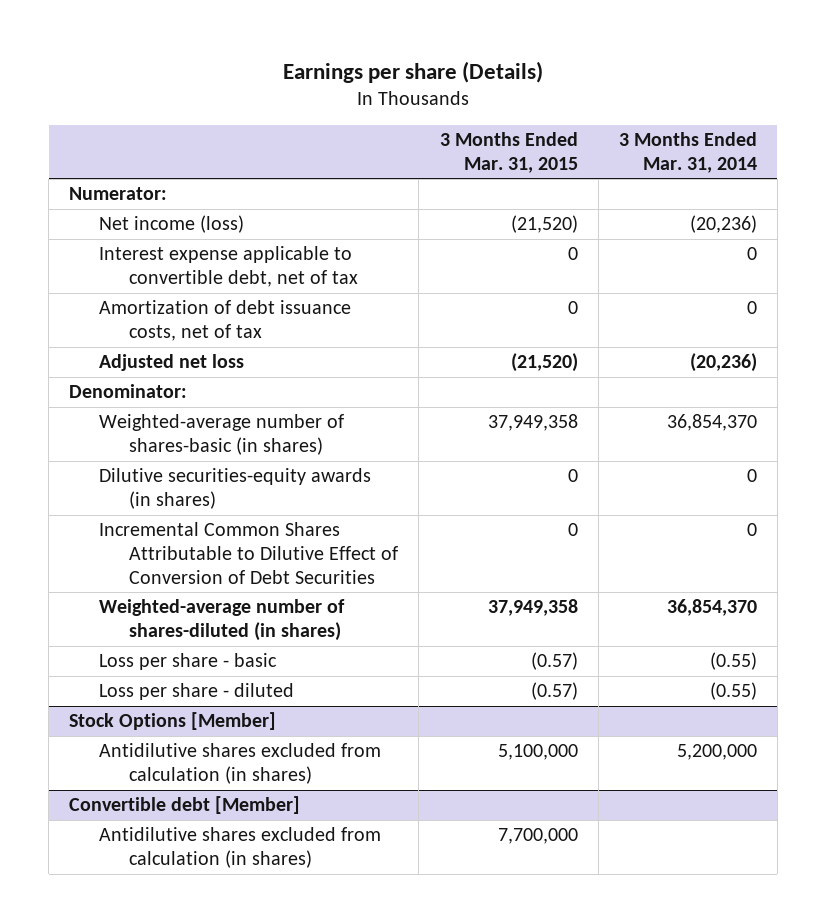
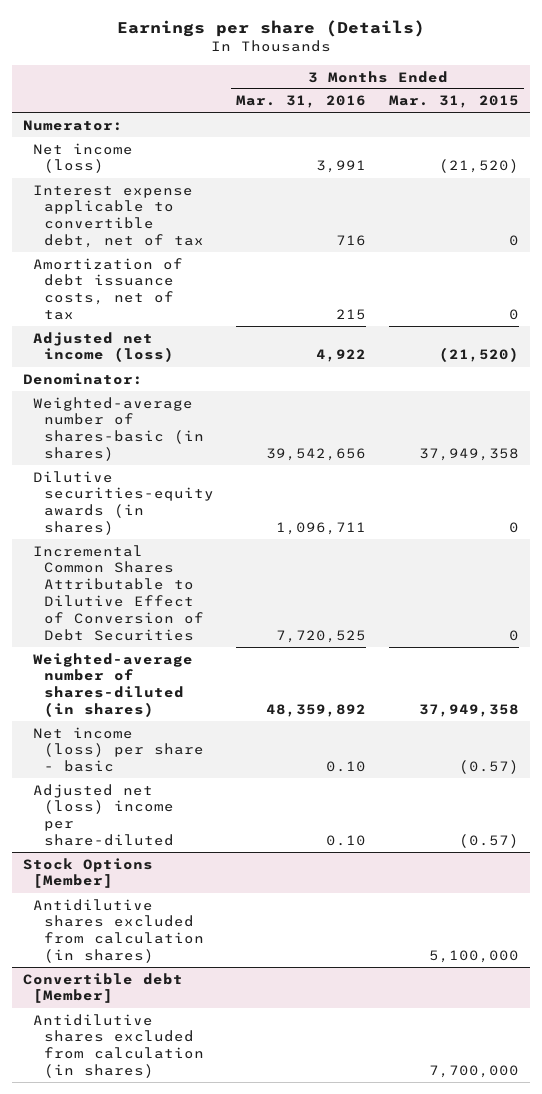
- | 3 Months Ended Mar. 31, 2015 | 3 Months Ended Mar. 31, 2014
+ | 3 Months Ended Mar. 31, 2016 | 3 Months Ended Mar. 31, 2015
- Adjusted net loss | (21,520) | (20,236)
+ Adjusted net income (loss) | 4,922 | (21,520)
- Loss per share - basic | (0.57) | (0.55)
- Loss per share - diluted | (0.57) | (0.55)
+ Net income (loss) per share - basic | 0.10 | (0.57)
+ Adjusted net (loss) income per share-diluted | 0.10 | (0.57)

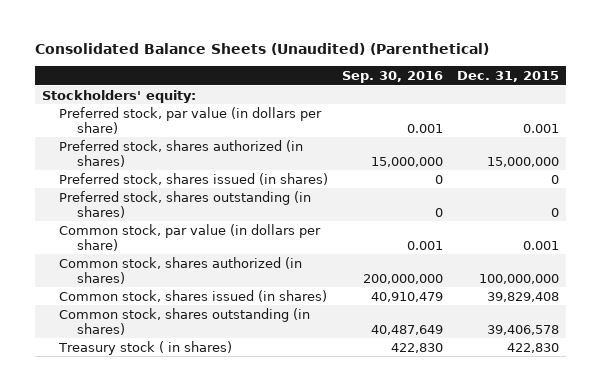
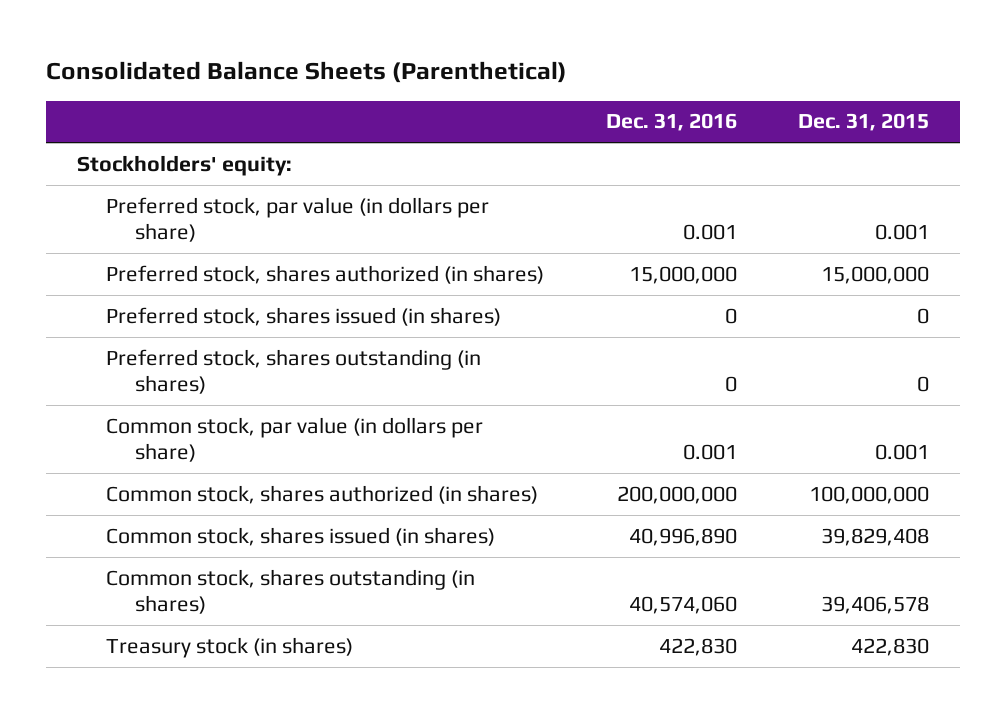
- Consolidated Balance Sheets (Unaudited) (Parenthetical)
+ Consolidated Balance Sheets (Parenthetical)
- | Sep. 30, 2016 | Dec. 31, 2015
+ | Dec. 31, 2016 | Dec. 31, 2015
- Treasury stock ( in shares) | 422,830 | 422,830
+ Treasury stock (in shares) | 422,830 | 422,830

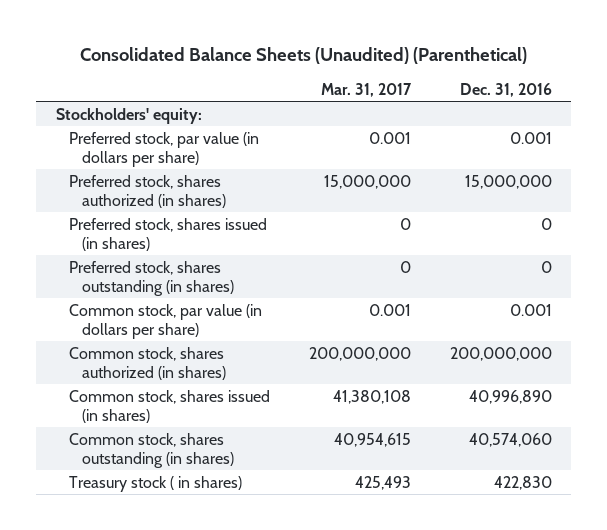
- Consolidated Balance Sheets (Parenthetical)
+ Consolidated Balance Sheets (Unaudited) (Parenthetical)
- | Dec. 31, 2016 | Dec. 31, 2015
+ | Mar. 31, 2017 | Dec. 31, 2016
- Treasury stock (in shares) | 422,830 | 422,830
+ Treasury stock ( in shares) | 425,493 | 422,830

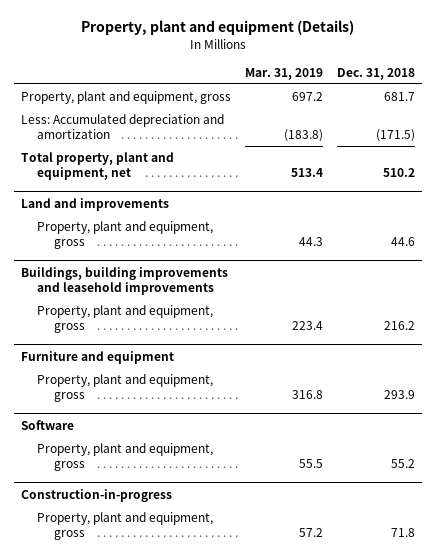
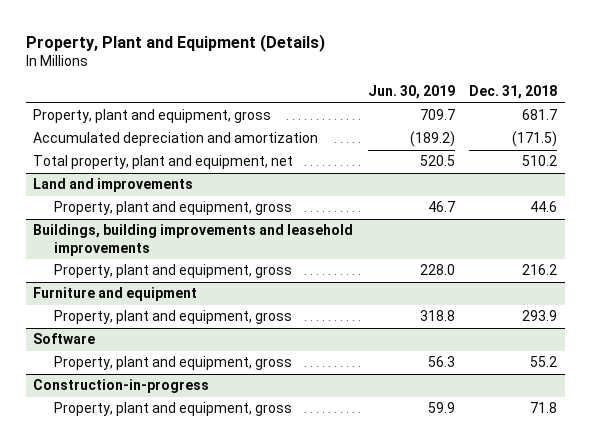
- Property, plant and equipment (Details)
+ Property, Plant and Equipment (Details)
- | Mar. 31, 2019 | Dec. 31, 2018
+ | Jun. 30, 2019 | Dec. 31, 2018
- Less: Accumulated depreciation and amortization | (183.8) | (171.5)
+ Accumulated depreciation and amortization | (189.2) | (171.5)

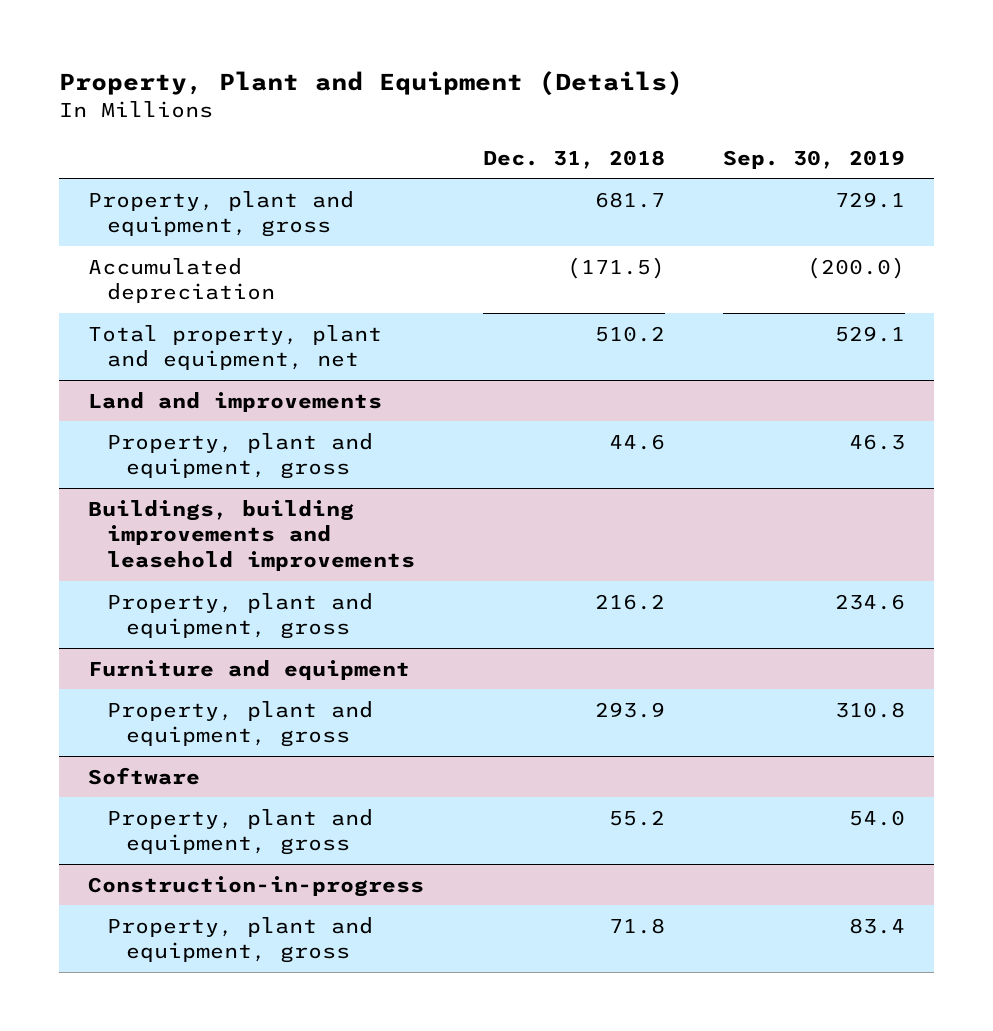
- | Jun. 30, 2019 | Dec. 31, 2018
+ | Dec. 31, 2018 | Sep. 30, 2019
- Accumulated depreciation and amortization | (189.2) | (171.5)
+ Accumulated depreciation | (171.5) | (200.0)

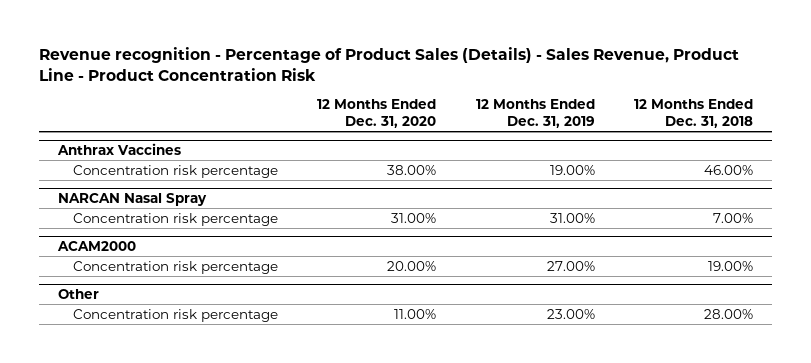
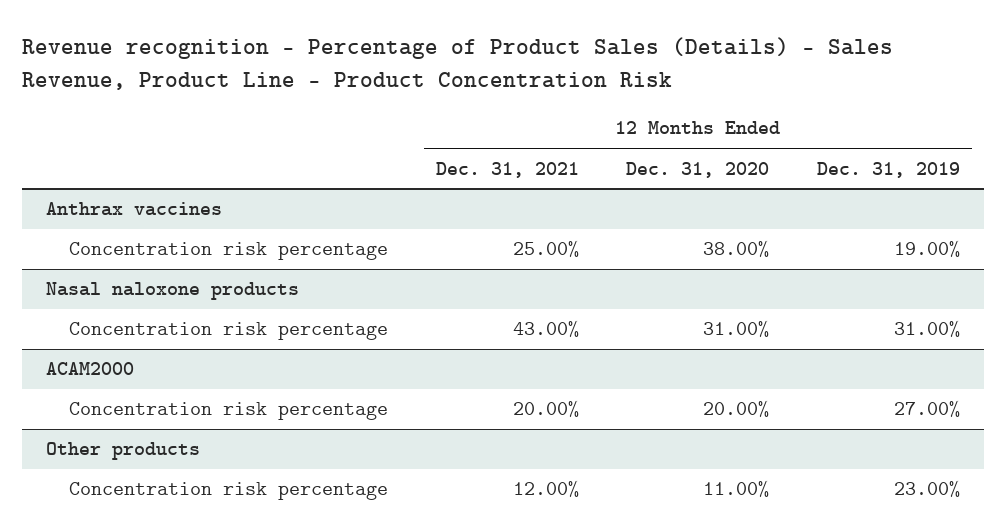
- | 12 Months Ended Dec. 31, 2020 | 12 Months Ended Dec. 31, 2019 | 12 Months Ended Dec. 31, 2018
+ | 12 Months Ended Dec. 31, 2021 | 12 Months Ended Dec. 31, 2020 | 12 Months Ended Dec. 31, 2019
- Anthrax Vaccines
+ Anthrax vaccines
- NARCAN Nasal Spray
+ Nasal naloxone products
- Other
+ Other products

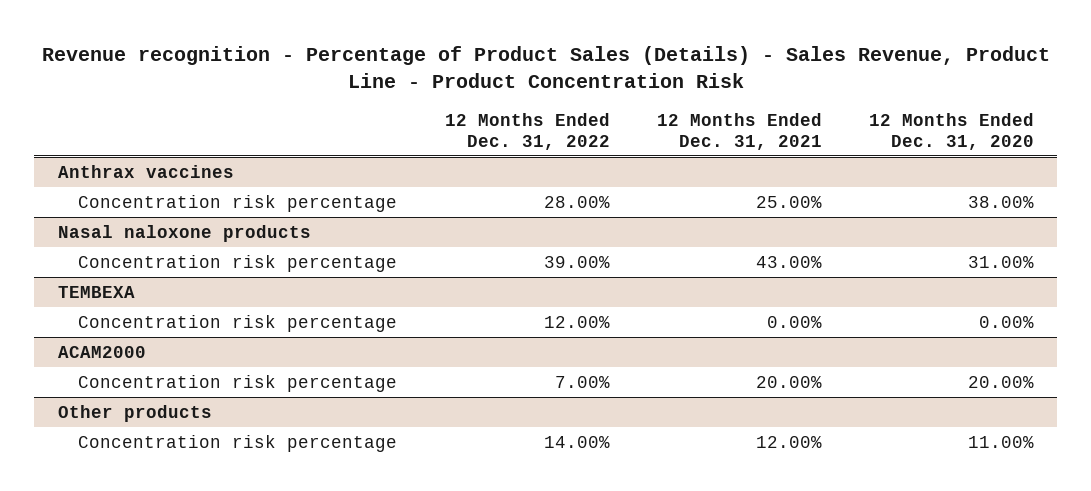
- | 12 Months Ended Dec. 31, 2021 | 12 Months Ended Dec. 31, 2020 | 12 Months Ended Dec. 31, 2019
+ | 12 Months Ended Dec. 31, 2022 | 12 Months Ended Dec. 31, 2021 | 12 Months Ended Dec. 31, 2020
+ TEMBEXA
+ Concentration risk percentage | 12.00% | 0.00% | 0.00%

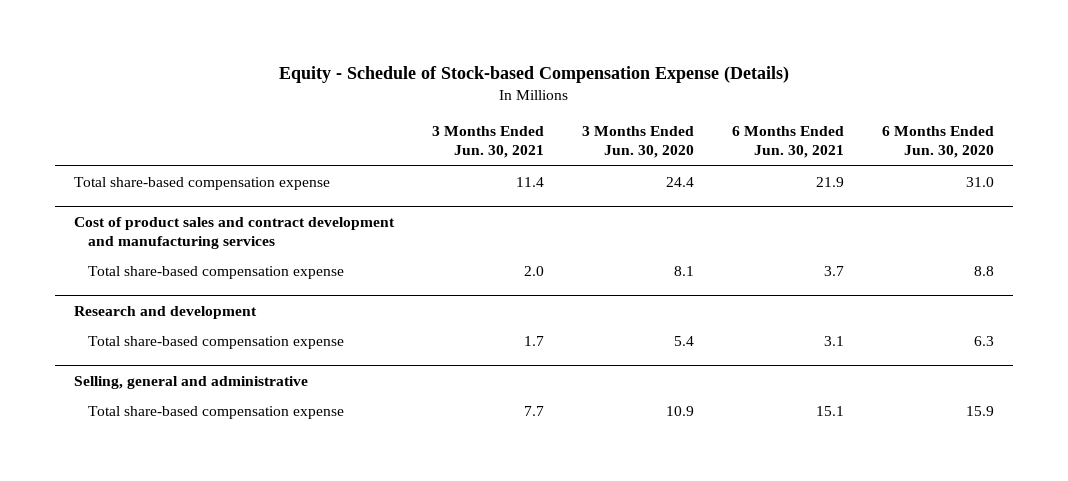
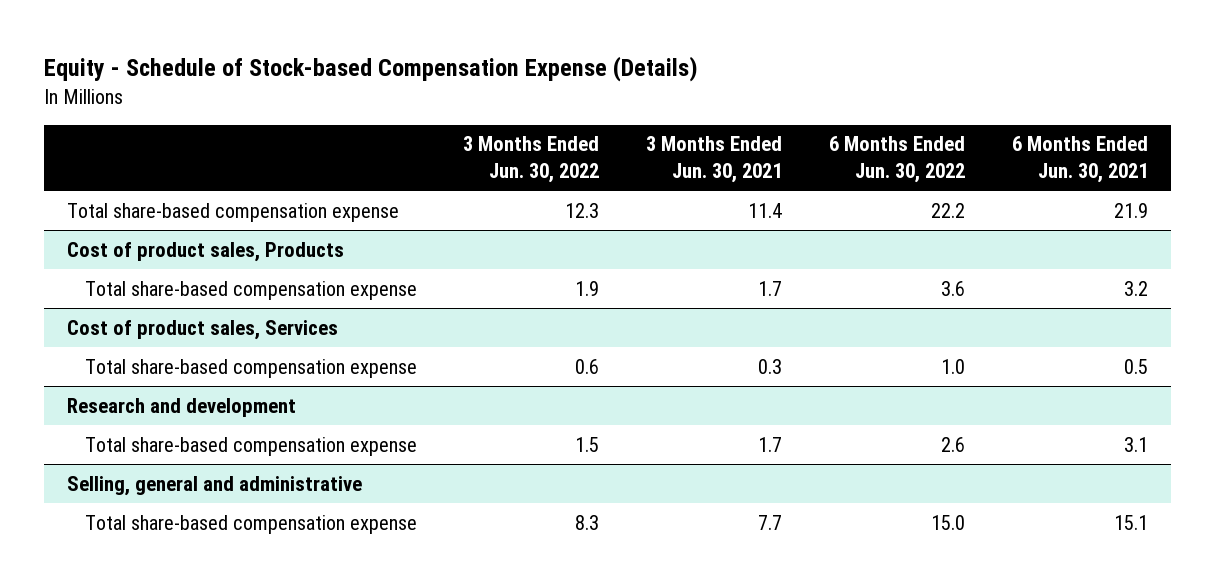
- | 3 Months Ended Jun. 30, 2021 | 3 Months Ended Jun. 30, 2020 | 6 Months Ended Jun. 30, 2021 | 6 Months Ended Jun. 30, 2020
+ | 3 Months Ended Jun. 30, 2022 | 3 Months Ended Jun. 30, 2021 | 6 Months Ended Jun. 30, 2022 | 6 Months Ended Jun. 30, 2021
- Cost of product sales and contract development and manufacturing services
- Total share-based compensation expense | 2.0 | 8.1 | 3.7 | 8.8
+ Cost of product sales, Products
+ Total share-based compensation expense | 1.9 | 1.7 | 3.6 | 3.2
+ Cost of product sales, Services
+ Total share-based compensation expense | 0.6 | 0.3 | 1.0 | 0.5

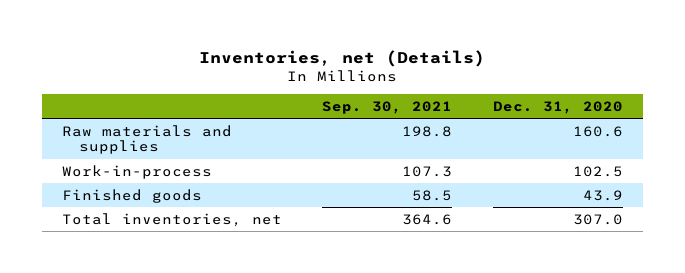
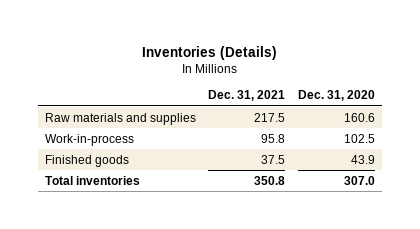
- Inventories, net (Details)
+ Inventories (Details)
- | Sep. 30, 2021 | Dec. 31, 2020
+ | Dec. 31, 2021 | Dec. 31, 2020
- Total inventories, net | 364.6 | 307.0
+ Total inventories | 350.8 | 307.0

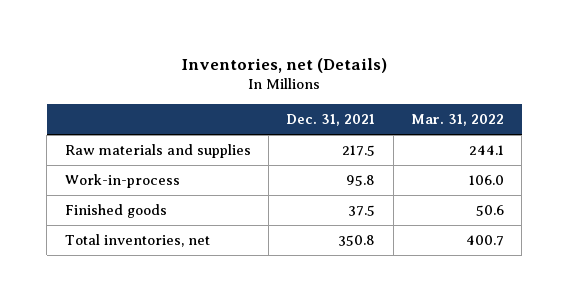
- Inventories (Details)
+ Inventories, net (Details)
- | Dec. 31, 2021 | Dec. 31, 2020
+ | Dec. 31, 2021 | Mar. 31, 2022
- Total inventories | 350.8 | 307.0
+ Total inventories, net | 350.8 | 400.7

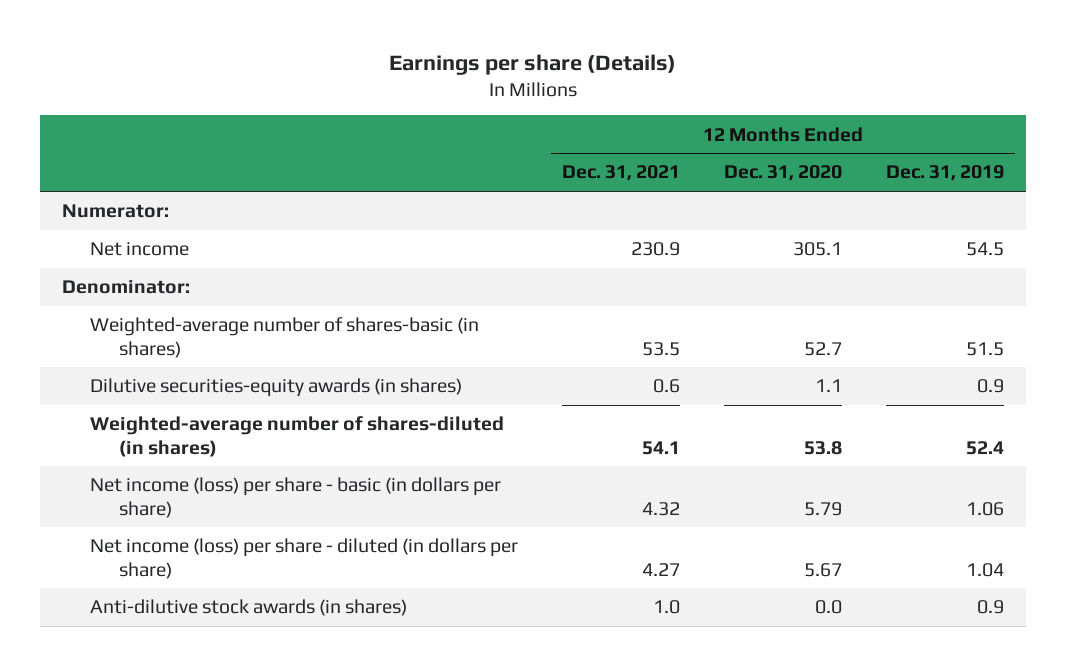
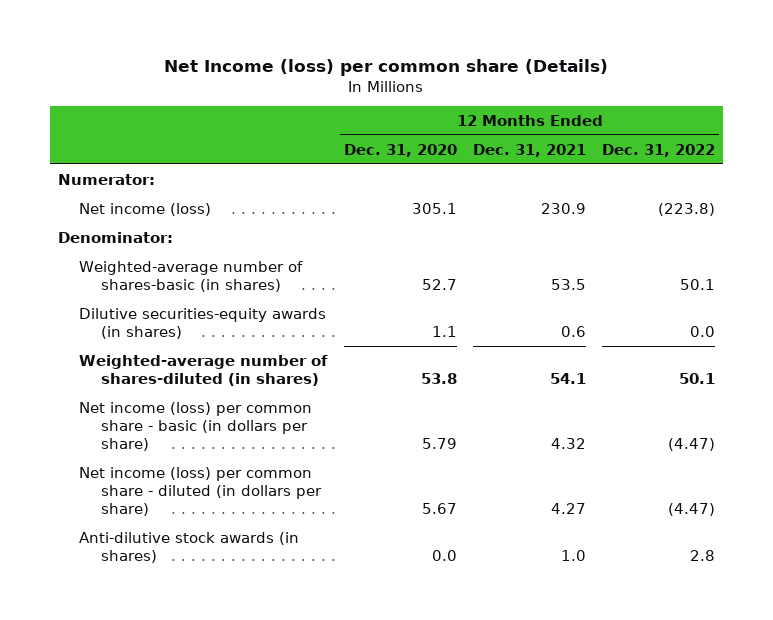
- Earnings per share (Details)
+ Net Income (loss) per common share (Details)
- | 12 Months Ended Dec. 31, 2021 | 12 Months Ended Dec. 31, 2020 | 12 Months Ended Dec. 31, 2019
+ | 12 Months Ended Dec. 31, 2020 | 12 Months Ended Dec. 31, 2021 | 12 Months Ended Dec. 31, 2022
- Net income | 230.9 | 305.1 | 54.5
+ Net income (loss) | 305.1 | 230.9 | (223.8)
- Net income (loss) per share - basic (in dollars per share) | 4.32 | 5.79 | 1.06
- Net income (loss) per share - diluted (in dollars per share) | 4.27 | 5.67 | 1.04
+ Net income (loss) per common share - basic (in dollars per share) | 5.79 | 4.32 | (4.47)
+ Net income (loss) per common share - diluted (in dollars per share) | 5.67 | 4.27 | (4.47)

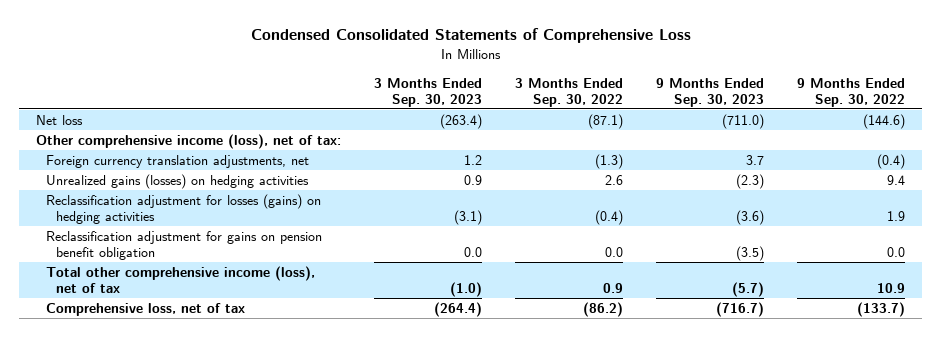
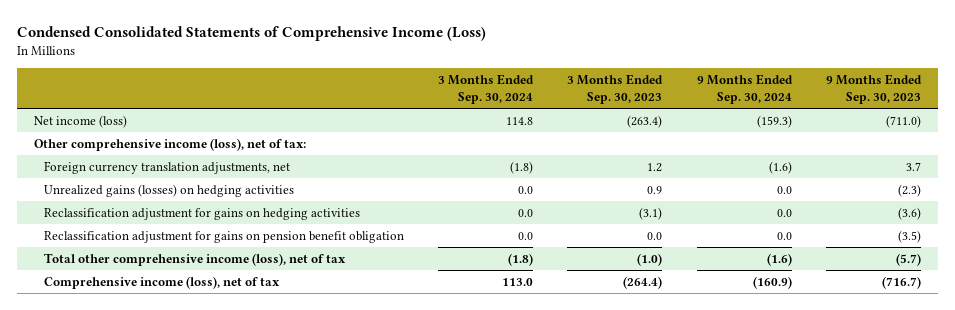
- Condensed Consolidated Statements of Comprehensive Loss
+ Condensed Consolidated Statements of Comprehensive Income (Loss)
- | 3 Months Ended Sep. 30, 2023 | 3 Months Ended Sep. 30, 2022 | 9 Months Ended Sep. 30, 2023 | 9 Months Ended Sep. 30, 2022
+ | 3 Months Ended Sep. 30, 2024 | 3 Months Ended Sep. 30, 2023 | 9 Months Ended Sep. 30, 2024 | 9 Months Ended Sep. 30, 2023
- Net loss | (263.4) | (87.1) | (711.0) | (144.6)
+ Net income (loss) | 114.8 | (263.4) | (159.3) | (711.0)
- Reclassification adjustment for losses (gains) on hedging activities | (3.1) | (0.4) | (3.6) | 1.9
+ Reclassification adjustment for gains on hedging activities | 0.0 | (3.1) | 0.0 | (3.6)
- Comprehensive loss, net of tax | (264.4) | (86.2) | (716.7) | (133.7)
+ Comprehensive income (loss), net of tax | 113.0 | (264.4) | (160.9) | (716.7)

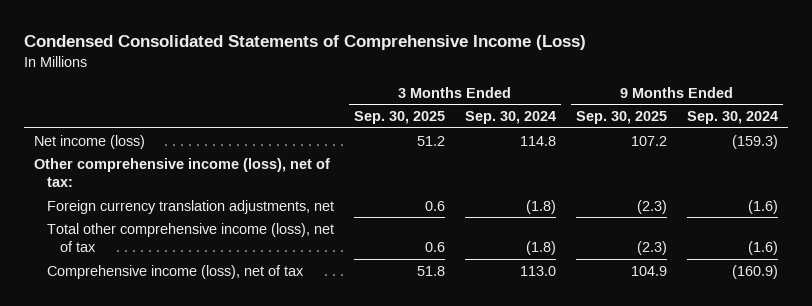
- | 3 Months Ended Sep. 30, 2024 | 3 Months Ended Sep. 30, 2023 | 9 Months Ended Sep. 30, 2024 | 9 Months Ended Sep. 30, 2023
+ | 3 Months Ended Sep. 30, 2025 | 3 Months Ended Sep. 30, 2024 | 9 Months Ended Sep. 30, 2025 | 9 Months Ended Sep. 30, 2024
- Unrealized gains (losses) on hedging activities | 0.0 | 0.9 | 0.0 | (2.3)
- Reclassification adjustment for gains on hedging activities | 0.0 | (3.1) | 0.0 | (3.6)
- Reclassification adjustment for gains on pension benefit obligation | 0.0 | 0.0 | 0.0 | (3.5)

